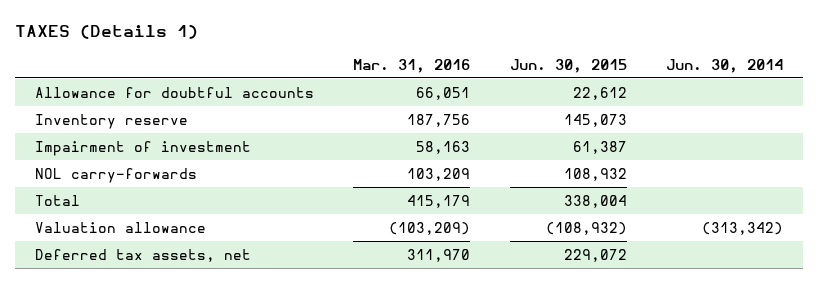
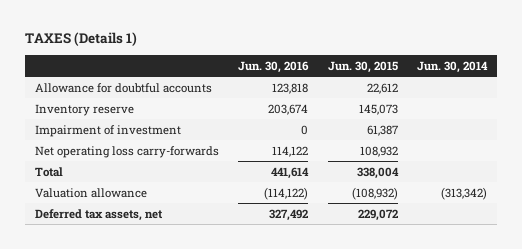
- | Mar. 31, 2016 | Jun. 30, 2015 | Jun. 30, 2014
+ | Jun. 30, 2016 | Jun. 30, 2015 | Jun. 30, 2014
- NOL carry-forwards | 103,209 | 108,932 |
+ Net operating loss carry-forwards | 114,122 | 108,932 |

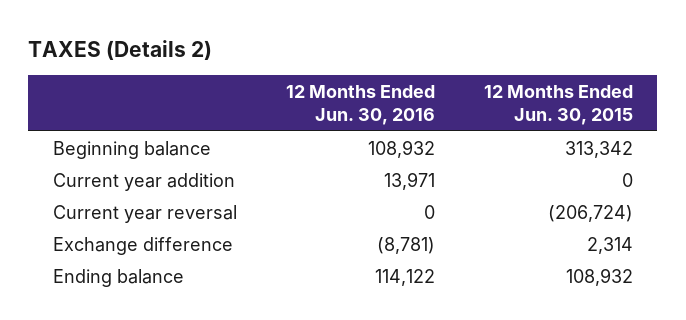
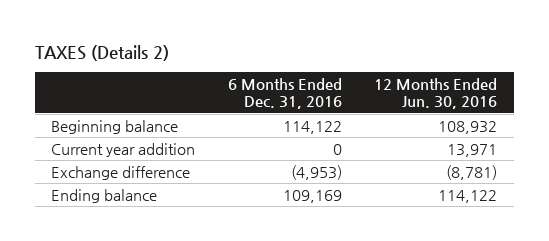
- | 12 Months Ended Jun. 30, 2016 | 12 Months Ended Jun. 30, 2015
+ | 6 Months Ended Dec. 31, 2016 | 12 Months Ended Jun. 30, 2016
- Current year reversal | 0 | (206,724)

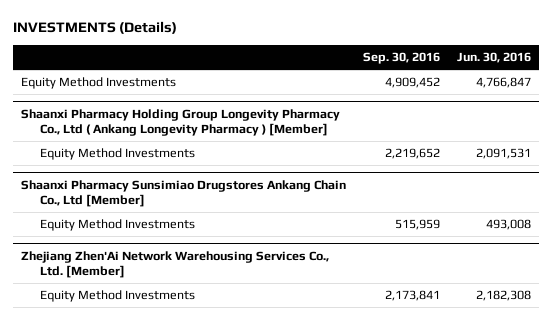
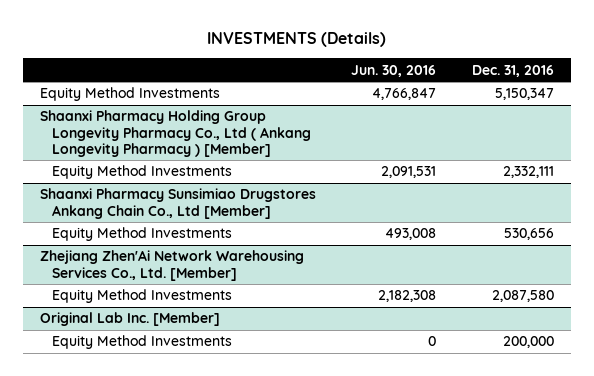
- | Sep. 30, 2016 | Jun. 30, 2016
+ | Jun. 30, 2016 | Dec. 31, 2016
+ Original Lab Inc. [Member]
+ Equity Method Investments | 0 | 200,000

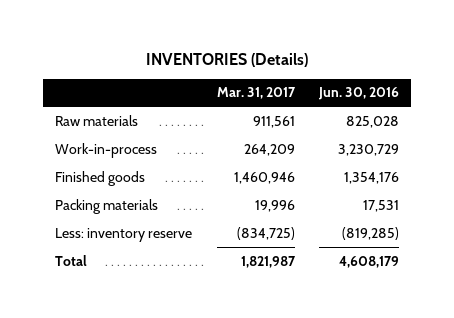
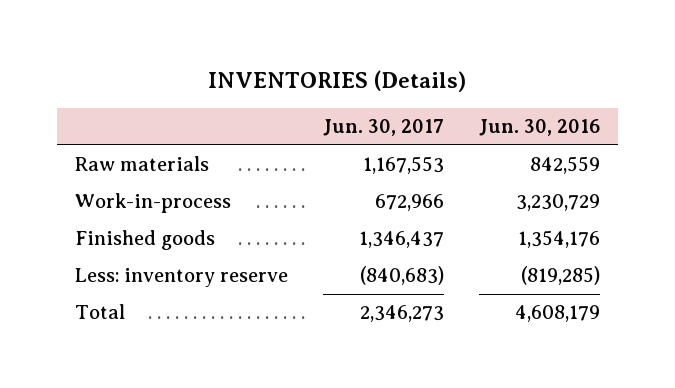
- | Mar. 31, 2017 | Jun. 30, 2016
+ | Jun. 30, 2017 | Jun. 30, 2016
- Raw materials | 911,561 | 825,028
+ Raw materials | 1,167,553 | 842,559
- Packing materials | 19,996 | 17,531

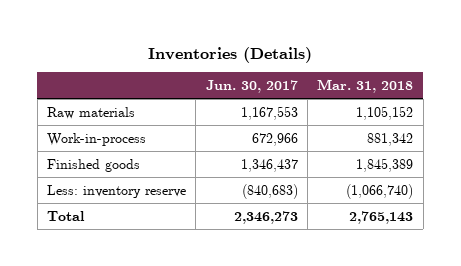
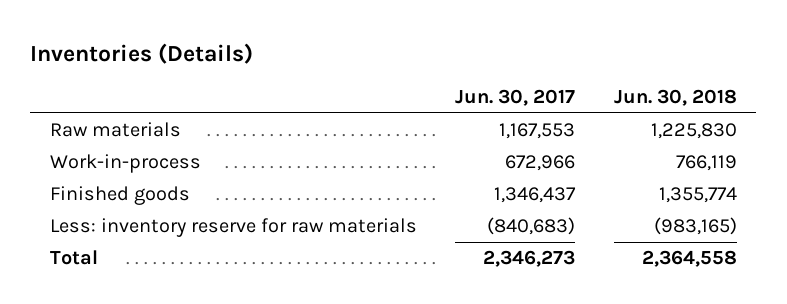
- | Jun. 30, 2017 | Mar. 31, 2018
+ | Jun. 30, 2017 | Jun. 30, 2018
- Less: inventory reserve | (840,683) | (1,066,740)
+ Less: inventory reserve for raw materials | (840,683) | (983,165)

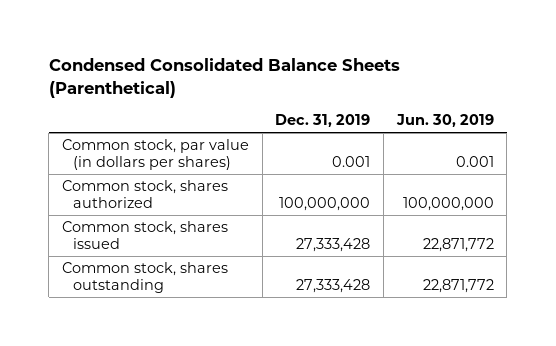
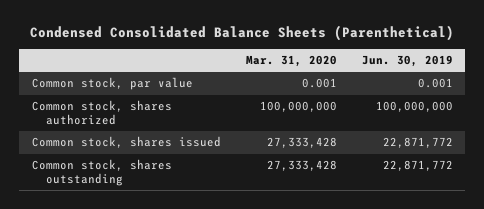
- | Dec. 31, 2019 | Jun. 30, 2019
+ | Mar. 31, 2020 | Jun. 30, 2019
- Common stock, par value (in dollars per shares) | 0.001 | 0.001
+ Common stock, par value | 0.001 | 0.001

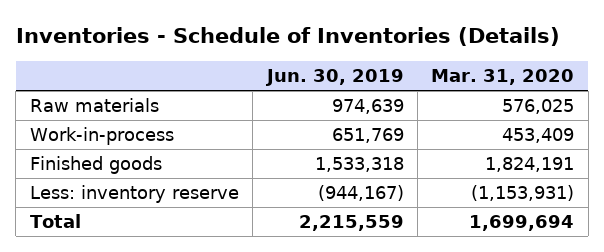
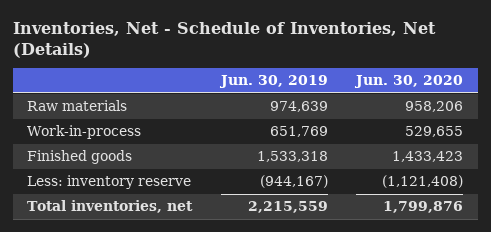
- Inventories - Schedule of Inventories (Details)
+ Inventories, Net - Schedule of Inventories, Net (Details)
- | Jun. 30, 2019 | Mar. 31, 2020
+ | Jun. 30, 2019 | Jun. 30, 2020
- Total | 2,215,559 | 1,699,694
+ Total inventories, net | 2,215,559 | 1,799,876

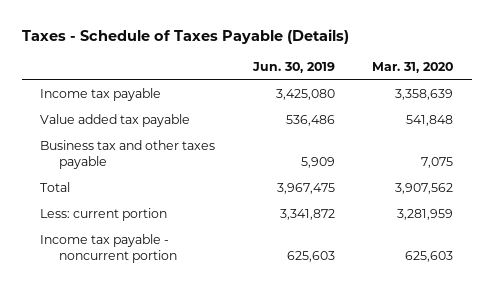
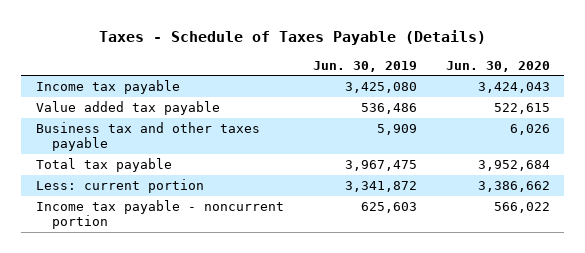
- | Jun. 30, 2019 | Mar. 31, 2020
+ | Jun. 30, 2019 | Jun. 30, 2020
- Total | 3,967,475 | 3,907,562
+ Total tax payable | 3,967,475 | 3,952,684

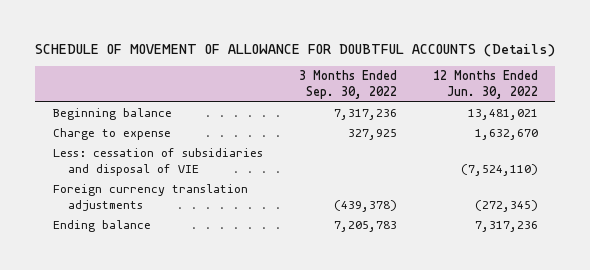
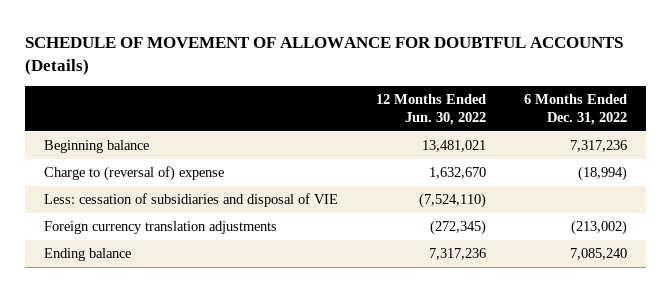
- | 3 Months Ended Sep. 30, 2022 | 12 Months Ended Jun. 30, 2022
+ | 12 Months Ended Jun. 30, 2022 | 6 Months Ended Dec. 31, 2022
- Charge to expense | 327,925 | 1,632,670
+ Charge to (reversal of) expense | 1,632,670 | (18,994)

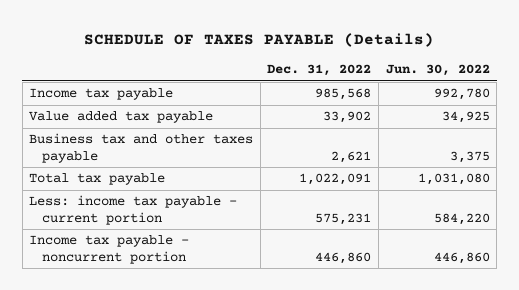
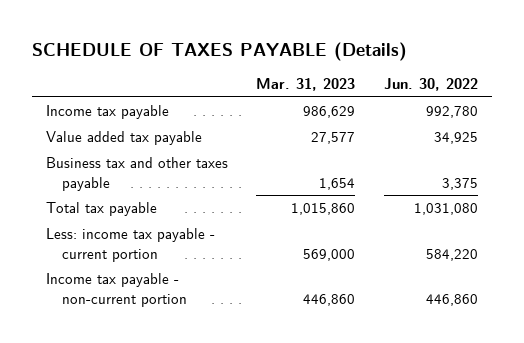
- | Dec. 31, 2022 | Jun. 30, 2022
+ | Mar. 31, 2023 | Jun. 30, 2022
- Income tax payable - noncurrent portion | 446,860 | 446,860
+ Income tax payable - non-current portion | 446,860 | 446,860

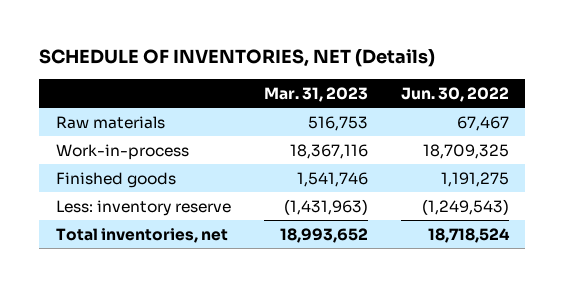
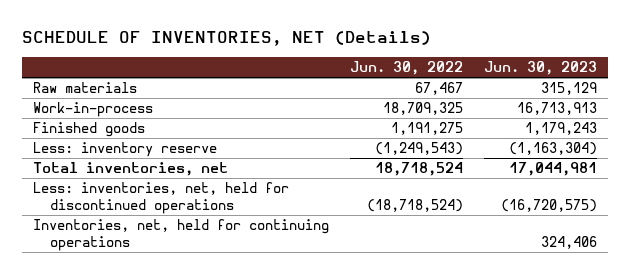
- | Mar. 31, 2023 | Jun. 30, 2022
+ | Jun. 30, 2022 | Jun. 30, 2023
+ Less: inventories, net, held for discontinued operations | (18,718,524) | (16,720,575)
+ Inventories, net, held for continuing operations | | 324,406

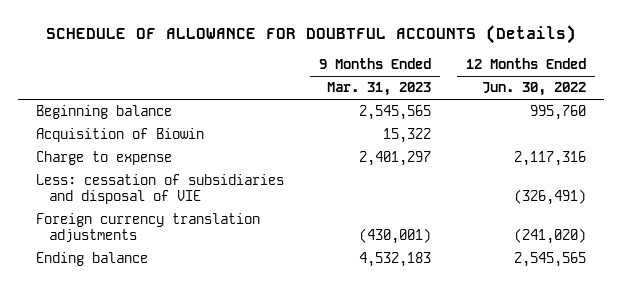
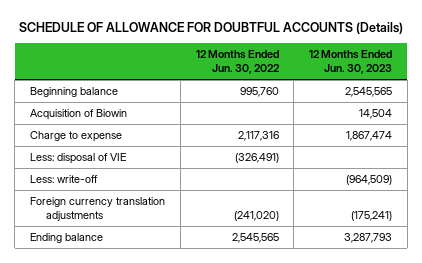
- | 9 Months Ended Mar. 31, 2023 | 12 Months Ended Jun. 30, 2022
+ | 12 Months Ended Jun. 30, 2022 | 12 Months Ended Jun. 30, 2023
- Less: cessation of subsidiaries and disposal of VIE | | (326,491)
+ Less: disposal of VIE | (326,491) |
+ Less: write-off | | (964,509)

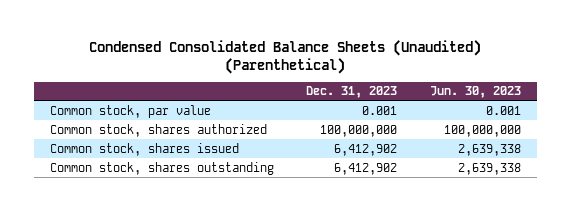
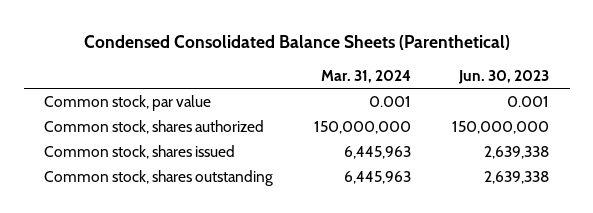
- Condensed Consolidated Balance Sheets (Unaudited) (Parenthetical)
+ Condensed Consolidated Balance Sheets (Parenthetical)
- | Dec. 31, 2023 | Jun. 30, 2023
+ | Mar. 31, 2024 | Jun. 30, 2023
- Common stock, shares authorized | 100,000,000 | 100,000,000
+ Common stock, shares authorized | 150,000,000 | 150,000,000

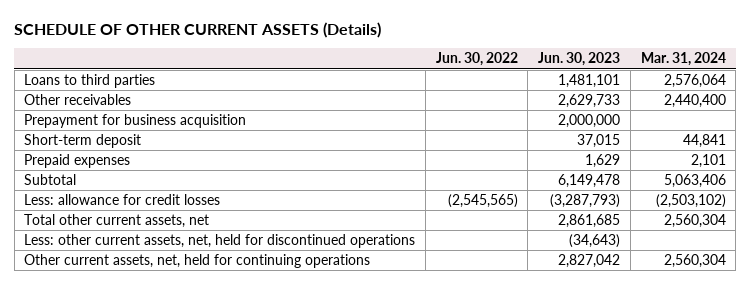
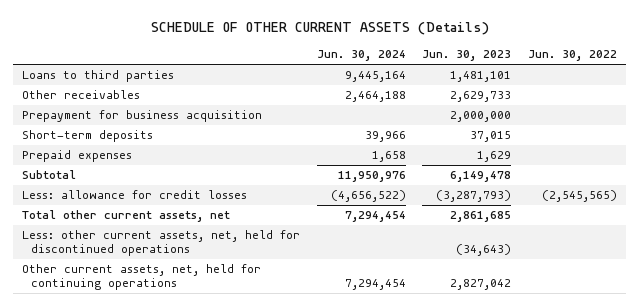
- | Jun. 30, 2022 | Jun. 30, 2023 | Mar. 31, 2024
+ | Jun. 30, 2024 | Jun. 30, 2023 | Jun. 30, 2022
- Short-term deposit | | 37,015 | 44,841
+ Short-term deposits | 39,966 | 37,015 |

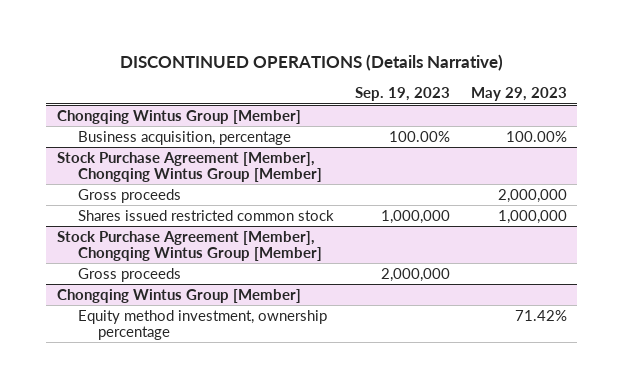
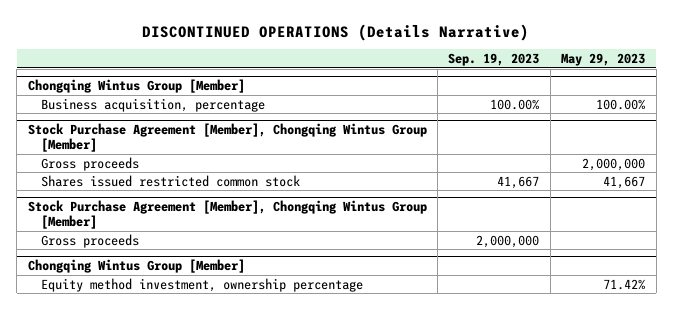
@ Stock Purchase Agreement [Member], Chongqing Wintus Group [Member]
- Shares issued restricted common stock | 1,000,000 | 1,000,000
+ Shares issued restricted common stock | 41,667 | 41,667

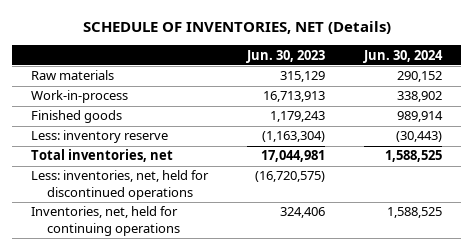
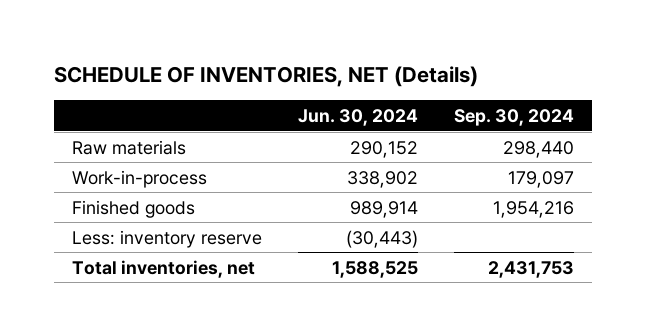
- | Jun. 30, 2023 | Jun. 30, 2024
+ | Jun. 30, 2024 | Sep. 30, 2024
- Less: inventories, net, held for discontinued operations | (16,720,575) |
- Inventories, net, held for continuing operations | 324,406 | 1,588,525

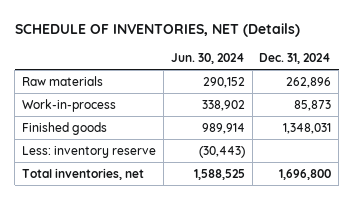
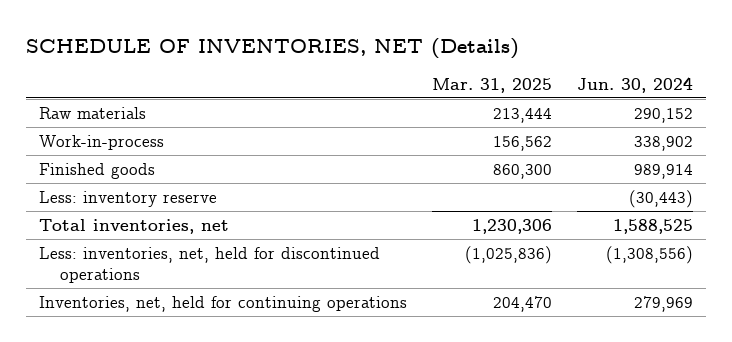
- | Jun. 30, 2024 | Dec. 31, 2024
+ | Mar. 31, 2025 | Jun. 30, 2024
+ Less: inventories, net, held for discontinued operations | (1,025,836) | (1,308,556)
+ Inventories, net, held for continuing operations | 204,470 | 279,969

